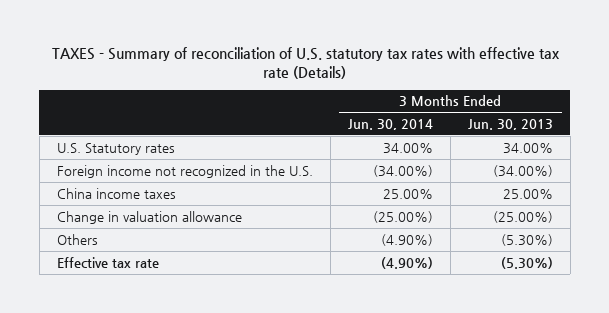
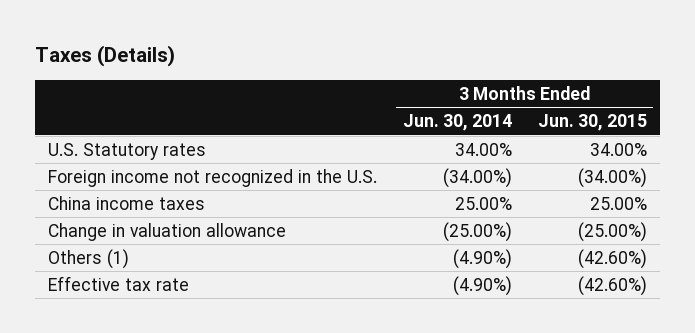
- TAXES - Summary of reconciliation of U.S. statutory tax rates with effective tax rate (Details)
+ Taxes (Details)
- | 3 Months Ended Jun. 30, 2014 | 3 Months Ended Jun. 30, 2013
+ | 3 Months Ended Jun. 30, 2014 | 3 Months Ended Jun. 30, 2015
- Others | (4.90%) | (5.30%)
+ Others (1) | (4.90%) | (42.60%)

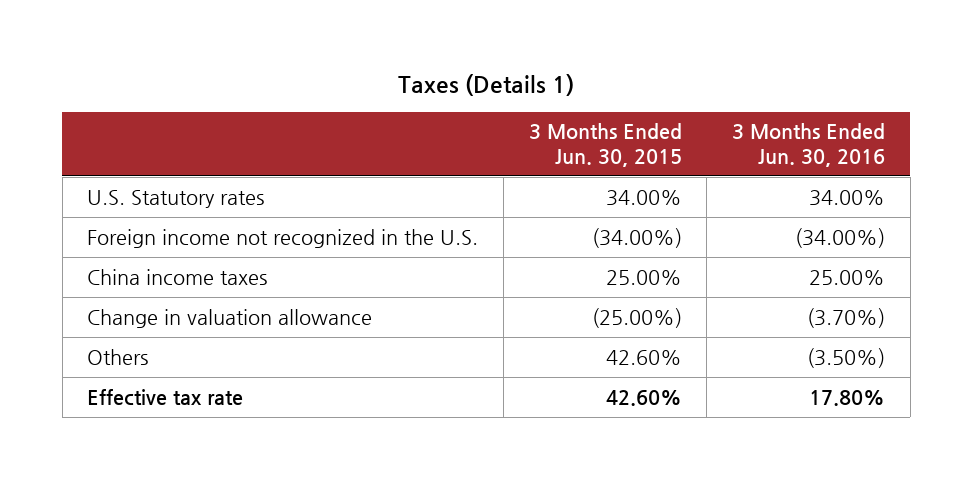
- Taxes (Details)
+ Taxes (Details 1)
- | 3 Months Ended Jun. 30, 2014 | 3 Months Ended Jun. 30, 2015
+ | 3 Months Ended Jun. 30, 2015 | 3 Months Ended Jun. 30, 2016
- Others (1) | (4.90%) | (42.60%)
- Effective tax rate | (4.90%) | (42.60%)
+ Others | 42.60% | (3.50%)
+ Effective tax rate | 42.60% | 17.80%

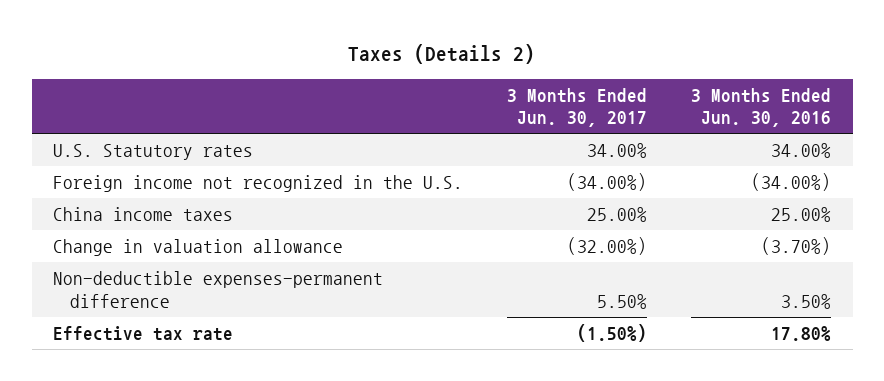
- Taxes (Details 1)
+ Taxes (Details 2)
- | 3 Months Ended Jun. 30, 2015 | 3 Months Ended Jun. 30, 2016
+ | 3 Months Ended Jun. 30, 2017 | 3 Months Ended Jun. 30, 2016
- Others | 42.60% | (3.50%)
+ Non-deductible expenses-permanent difference | 5.50% | 3.50%

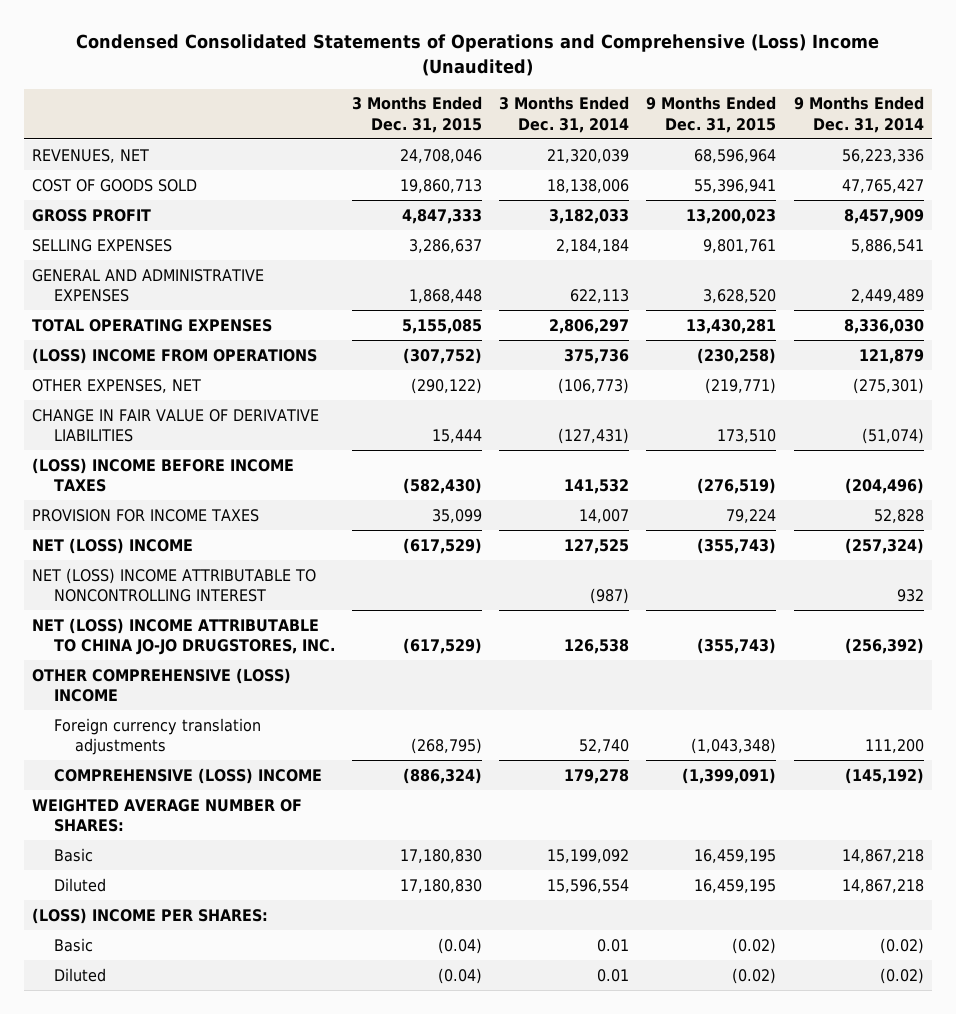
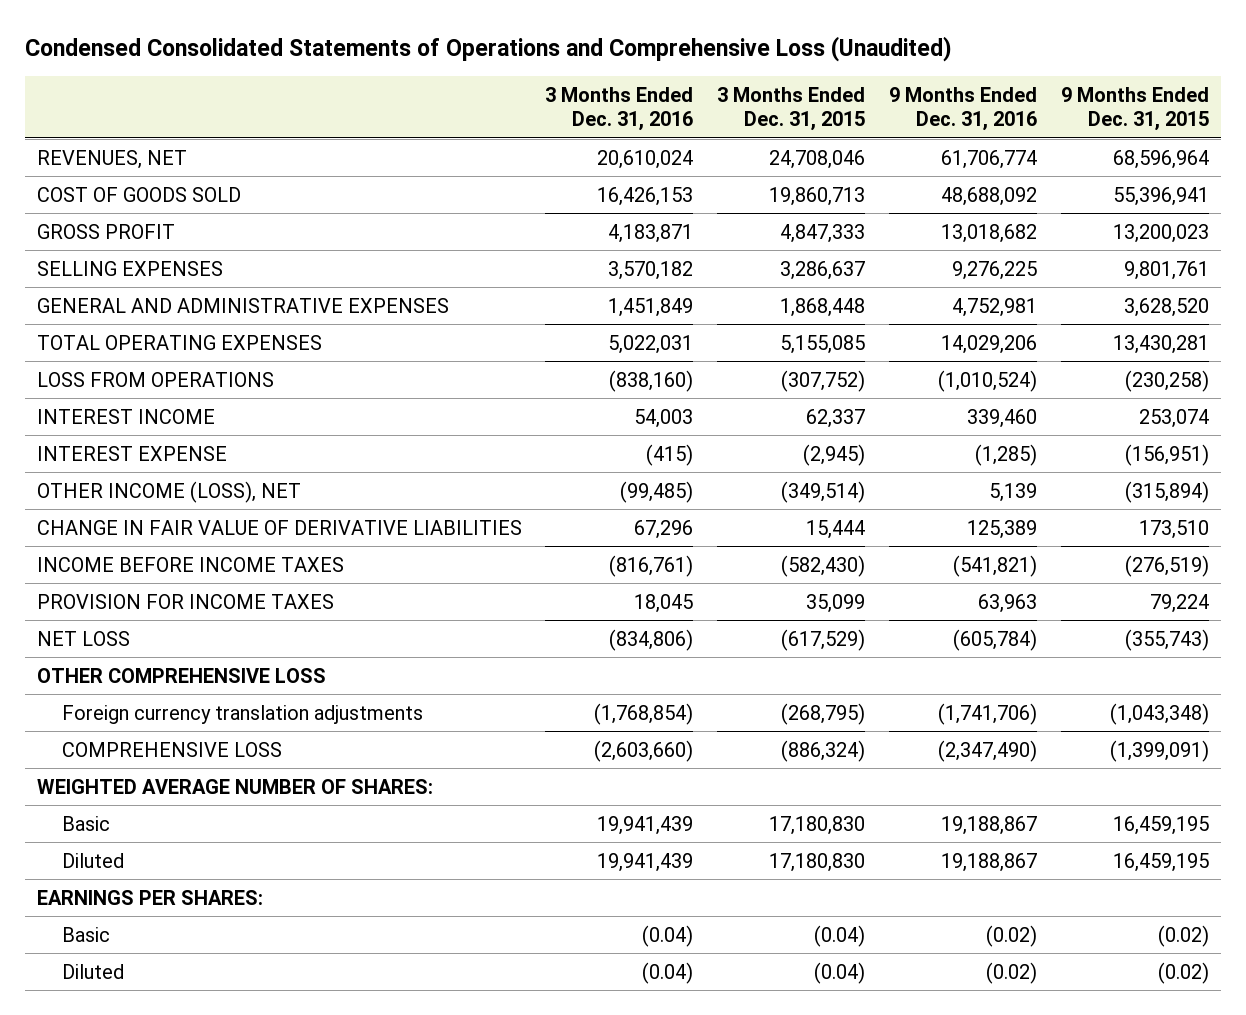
- Condensed Consolidated Statements of Operations and Comprehensive (Loss) Income (Unaudited)
+ Condensed Consolidated Statements of Operations and Comprehensive Loss (Unaudited)
- | 3 Months Ended Dec. 31, 2015 | 3 Months Ended Dec. 31, 2014 | 9 Months Ended Dec. 31, 2015 | 9 Months Ended Dec. 31, 2014
+ | 3 Months Ended Dec. 31, 2016 | 3 Months Ended Dec. 31, 2015 | 9 Months Ended Dec. 31, 2016 | 9 Months Ended Dec. 31, 2015
- (LOSS) INCOME FROM OPERATIONS | (307,752) | 375,736 | (230,258) | 121,879
- OTHER EXPENSES, NET | (290,122) | (106,773) | (219,771) | (275,301)
+ LOSS FROM OPERATIONS | (838,160) | (307,752) | (1,010,524) | (230,258)
+ INTEREST INCOME | 54,003 | 62,337 | 339,460 | 253,074
+ INTEREST EXPENSE | (415) | (2,945) | (1,285) | (156,951)
+ OTHER INCOME (LOSS), NET | (99,485) | (349,514) | 5,139 | (315,894)
- (LOSS) INCOME BEFORE INCOME TAXES | (582,430) | 141,532 | (276,519) | (204,496)
+ INCOME BEFORE INCOME TAXES | (816,761) | (582,430) | (541,821) | (276,519)
- NET (LOSS) INCOME | (617,529) | 127,525 | (355,743) | (257,324)
- NET (LOSS) INCOME ATTRIBUTABLE TO NONCONTROLLING INTEREST | | (987) | | 932
- NET (LOSS) INCOME ATTRIBUTABLE TO CHINA JO-JO DRUGSTORES, INC. | (617,529) | 126,538 | (355,743) | (256,392)
- OTHER COMPREHENSIVE (LOSS) INCOME
+ NET LOSS | (834,806) | (617,529) | (605,784) | (355,743)
+ OTHER COMPREHENSIVE LOSS
- COMPREHENSIVE (LOSS) INCOME | (886,324) | 179,278 | (1,399,091) | (145,192)
+ COMPREHENSIVE LOSS | (2,603,660) | (886,324) | (2,347,490) | (1,399,091)
- (LOSS) INCOME PER SHARES:
+ EARNINGS PER SHARES:

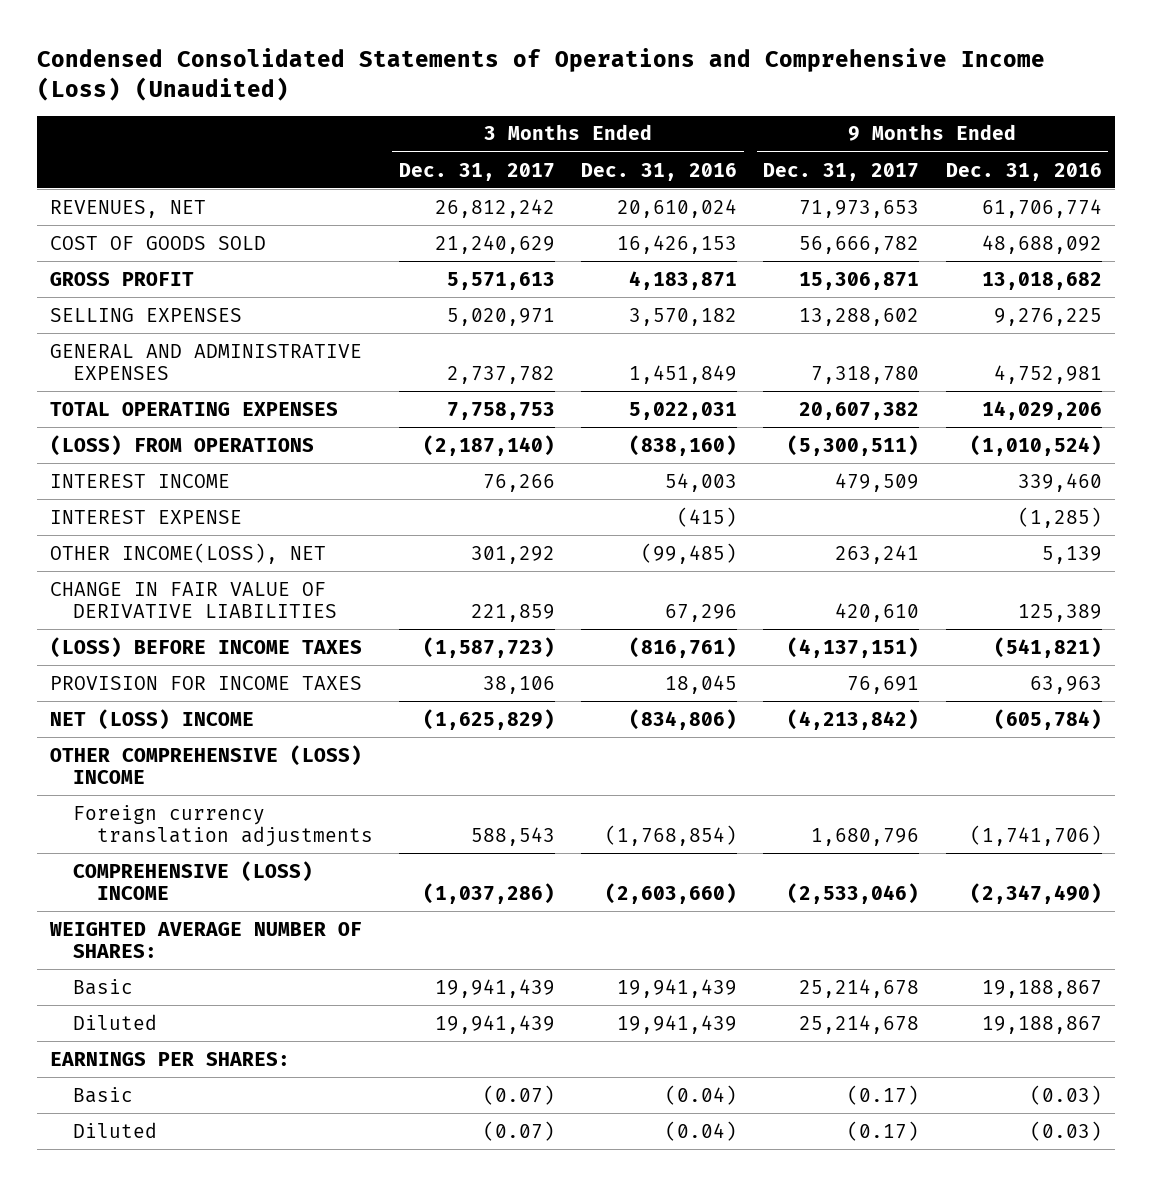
- Condensed Consolidated Statements of Operations and Comprehensive Loss (Unaudited)
+ Condensed Consolidated Statements of Operations and Comprehensive Income (Loss) (Unaudited)
- | 3 Months Ended Dec. 31, 2016 | 3 Months Ended Dec. 31, 2015 | 9 Months Ended Dec. 31, 2016 | 9 Months Ended Dec. 31, 2015
+ | 3 Months Ended Dec. 31, 2017 | 3 Months Ended Dec. 31, 2016 | 9 Months Ended Dec. 31, 2017 | 9 Months Ended Dec. 31, 2016
- LOSS FROM OPERATIONS | (838,160) | (307,752) | (1,010,524) | (230,258)
+ (LOSS) FROM OPERATIONS | (2,187,140) | (838,160) | (5,300,511) | (1,010,524)
- OTHER INCOME (LOSS), NET | (99,485) | (349,514) | 5,139 | (315,894)
+ OTHER INCOME(LOSS), NET | 301,292 | (99,485) | 263,241 | 5,139
- INCOME BEFORE INCOME TAXES | (816,761) | (582,430) | (541,821) | (276,519)
+ (LOSS) BEFORE INCOME TAXES | (1,587,723) | (816,761) | (4,137,151) | (541,821)
- NET LOSS | (834,806) | (617,529) | (605,784) | (355,743)
- OTHER COMPREHENSIVE LOSS
+ NET (LOSS) INCOME | (1,625,829) | (834,806) | (4,213,842) | (605,784)
+ OTHER COMPREHENSIVE (LOSS) INCOME
- COMPREHENSIVE LOSS | (2,603,660) | (886,324) | (2,347,490) | (1,399,091)
+ COMPREHENSIVE (LOSS) INCOME | (1,037,286) | (2,603,660) | (2,533,046) | (2,347,490)
- Basic | (0.04) | (0.04) | (0.02) | (0.02)
- Diluted | (0.04) | (0.04) | (0.02) | (0.02)
+ Basic | (0.07) | (0.04) | (0.17) | (0.03)
+ Diluted | (0.07) | (0.04) | (0.17) | (0.03)

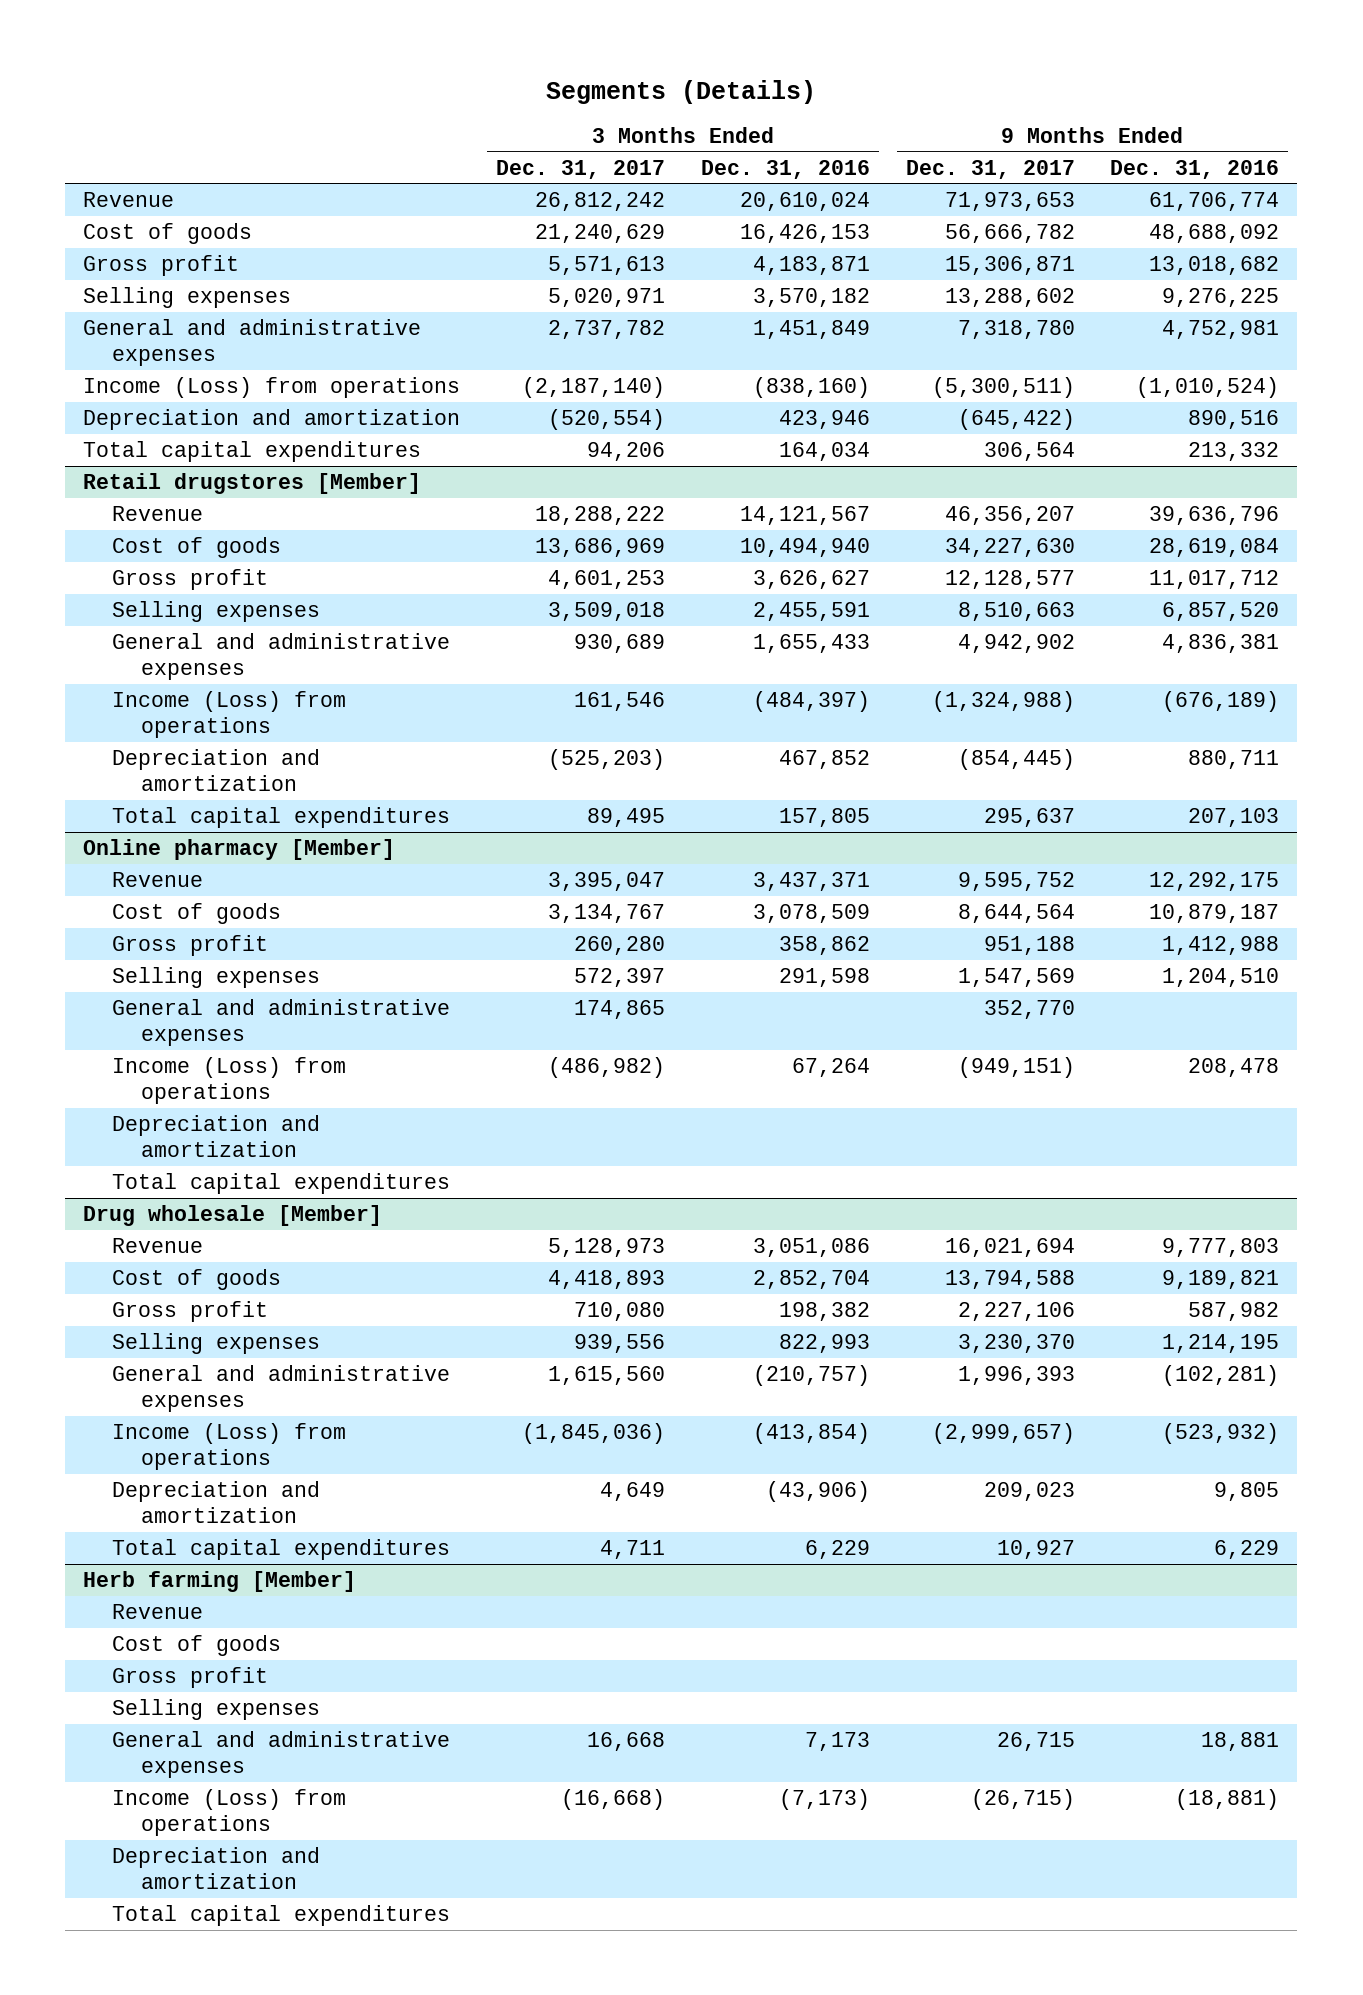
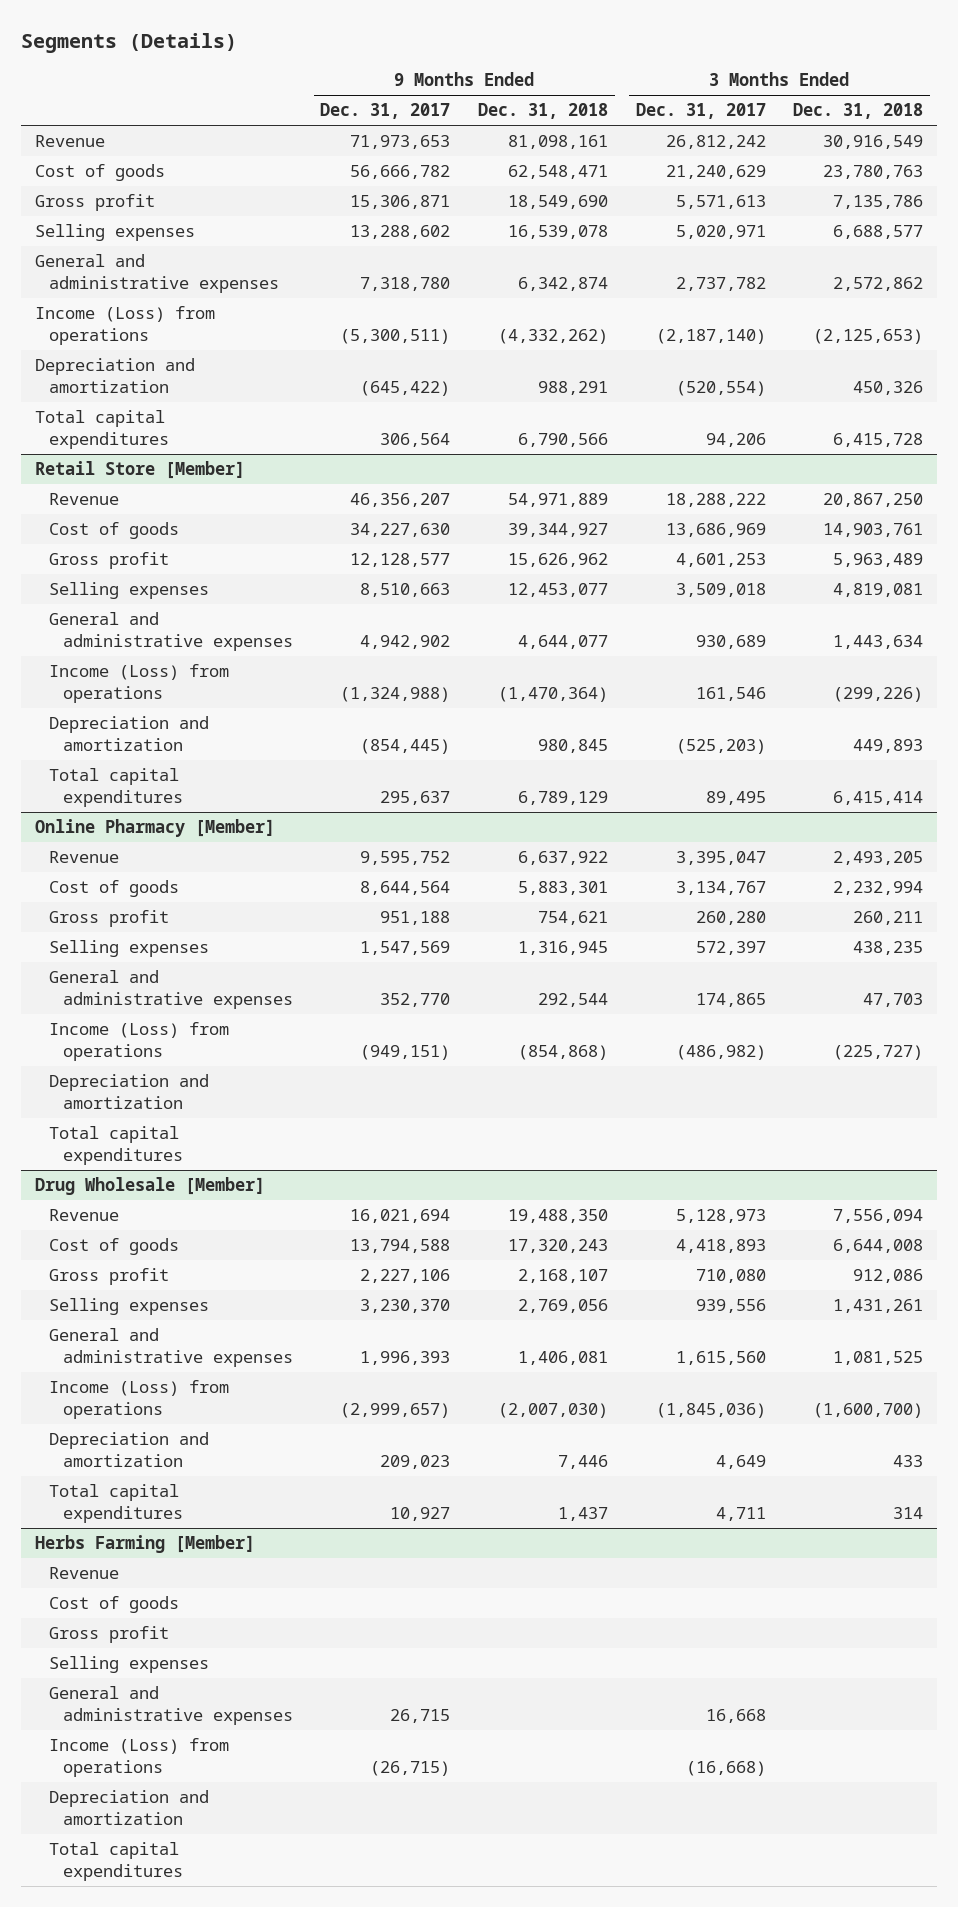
- | 3 Months Ended Dec. 31, 2017 | 3 Months Ended Dec. 31, 2016 | 9 Months Ended Dec. 31, 2017 | 9 Months Ended Dec. 31, 2016
+ | 9 Months Ended Dec. 31, 2017 | 9 Months Ended Dec. 31, 2018 | 3 Months Ended Dec. 31, 2017 | 3 Months Ended Dec. 31, 2018
- Retail drugstores [Member]
+ Retail Store [Member]
- Online pharmacy [Member]
+ Online Pharmacy [Member]
- Drug wholesale [Member]
+ Drug Wholesale [Member]
- Herb farming [Member]
+ Herbs Farming [Member]

